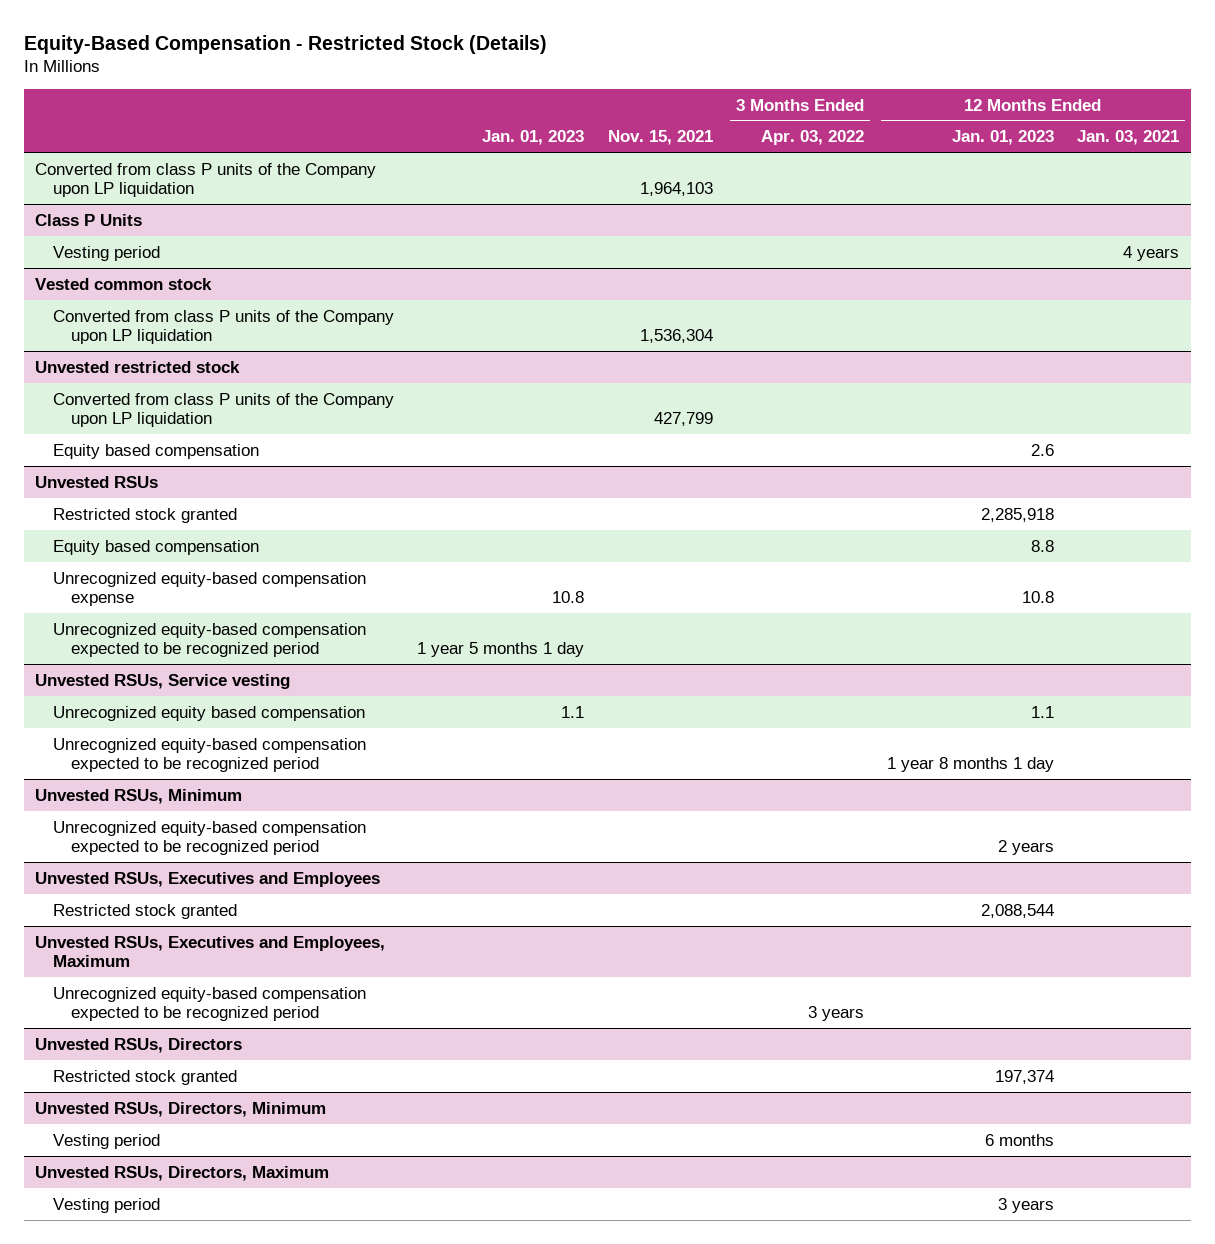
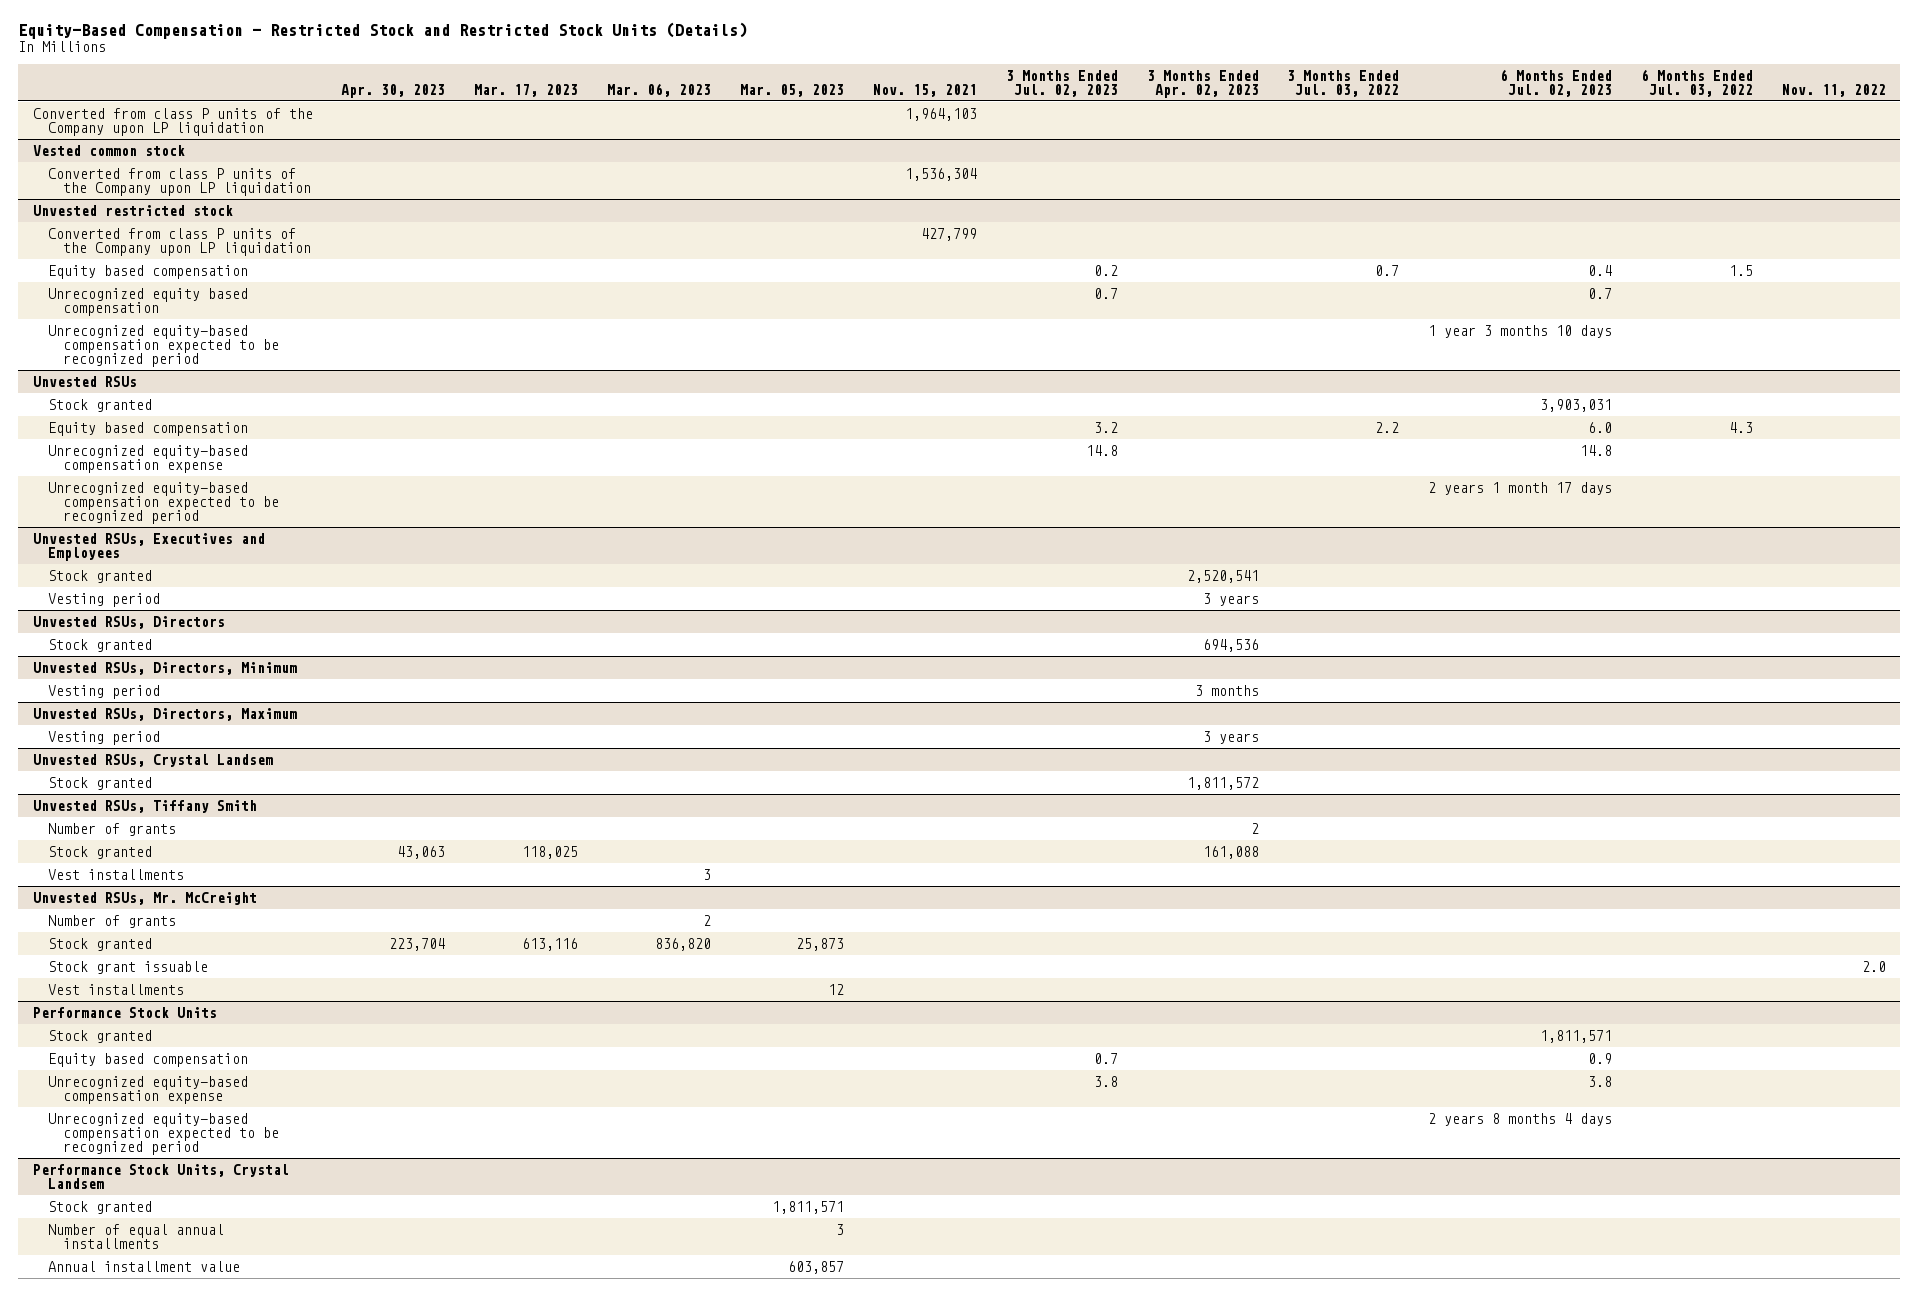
- Equity-Based Compensation - Restricted Stock (Details)
+ Equity-Based Compensation - Restricted Stock and Restricted Stock Units (Details)
- | Jan. 01, 2023 | Nov. 15, 2021 | 3 Months Ended Apr. 03, 2022 | 12 Months Ended Jan. 01, 2023 | 12 Months Ended Jan. 03, 2021
+ | Apr. 30, 2023 | Mar. 17, 2023 | Mar. 06, 2023 | Mar. 05, 2023 | Nov. 15, 2021 | 3 Months Ended Jul. 02, 2023 | 3 Months Ended Apr. 02, 2023 | 3 Months Ended Jul. 03, 2022 | 6 Months Ended Jul. 02, 2023 | 6 Months Ended Jul. 03, 2022 | Nov. 11, 2022
- Class P Units
- Vesting period | | | | | 4 years
@ Unvested restricted stock
+ Unrecognized equity based compensation | | | | | | 0.7 | | | 0.7 | |
+ Unrecognized equity-based compensation expected to be recognized period | | | | | | | | | 1 year 3 months 10 days | |
@ Unvested RSUs
- Restricted stock granted | | | | 2,285,918 |
+ Stock granted | | | | | | | | | 3,903,031 | |
- Unvested RSUs, Service vesting
- Unrecognized equity based compensation | 1.1 | | | 1.1 |
- Unrecognized equity-based compensation expected to be recognized period | | | | 1 year 8 months 1 day |
- Unvested RSUs, Minimum
- Unrecognized equity-based compensation expected to be recognized period | | | | 2 years |
@ Unvested RSUs, Executives and Employees
- Restricted stock granted | | | | 2,088,544 |
- Unvested RSUs, Executives and Employees, Maximum
- Unrecognized equity-based compensation expected to be recognized period | | | 3 years | |
@ Unvested RSUs, Executives and Employees
+ Stock granted | | | | | | | 2,520,541 | | | |
+ Vesting period | | | | | | | 3 years | | | |
@ Unvested RSUs, Directors
- Restricted stock granted | | | | 197,374 |
+ Stock granted | | | | | | | 694,536 | | | |
+ Unvested RSUs, Crystal Landsem
+ Stock granted | | | | | | | 1,811,572 | | | |
+ Unvested RSUs, Tiffany Smith
+ Number of grants | | | | | | | 2 | | | |
+ Stock granted | 43,063 | 118,025 | | | | | 161,088 | | | |
+ Vest installments | | | 3 | | | | | | | |
+ Unvested RSUs, Mr. McCreight
+ Number of grants | | | 2 | | | | | | | |
+ Stock granted | 223,704 | 613,116 | 836,820 | 25,873 | | | | | | |
+ Stock grant issuable | | | | | | | | | | | 2.0
+ Vest installments | | | | 12 | | | | | | |
+ Performance Stock Units
+ Stock granted | | | | | | | | | 1,811,571 | |
+ Equity based compensation | | | | | | 0.7 | | | 0.9 | |
+ Unrecognized equity-based compensation expense | | | | | | 3.8 | | | 3.8 | |
+ Unrecognized equity-based compensation expected to be recognized period | | | | | | | | | 2 years 8 months 4 days | |
+ Performance Stock Units, Crystal Landsem
+ Stock granted | | | | 1,811,571 | | | | | | |
+ Number of equal annual installments | | | | 3 | | | | | | |
+ Annual installment value | | | | 603,857 | | | | | | |

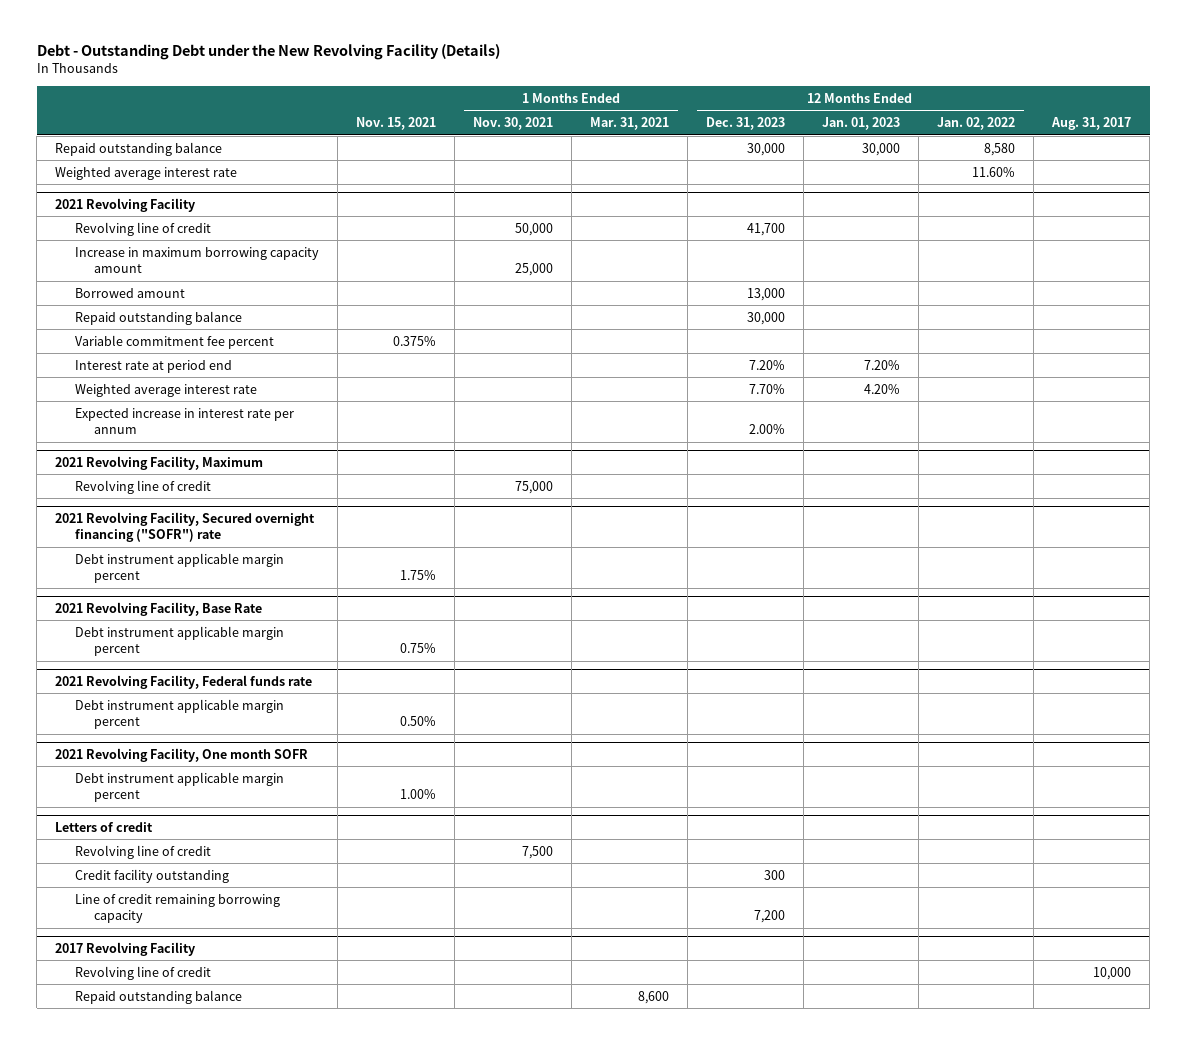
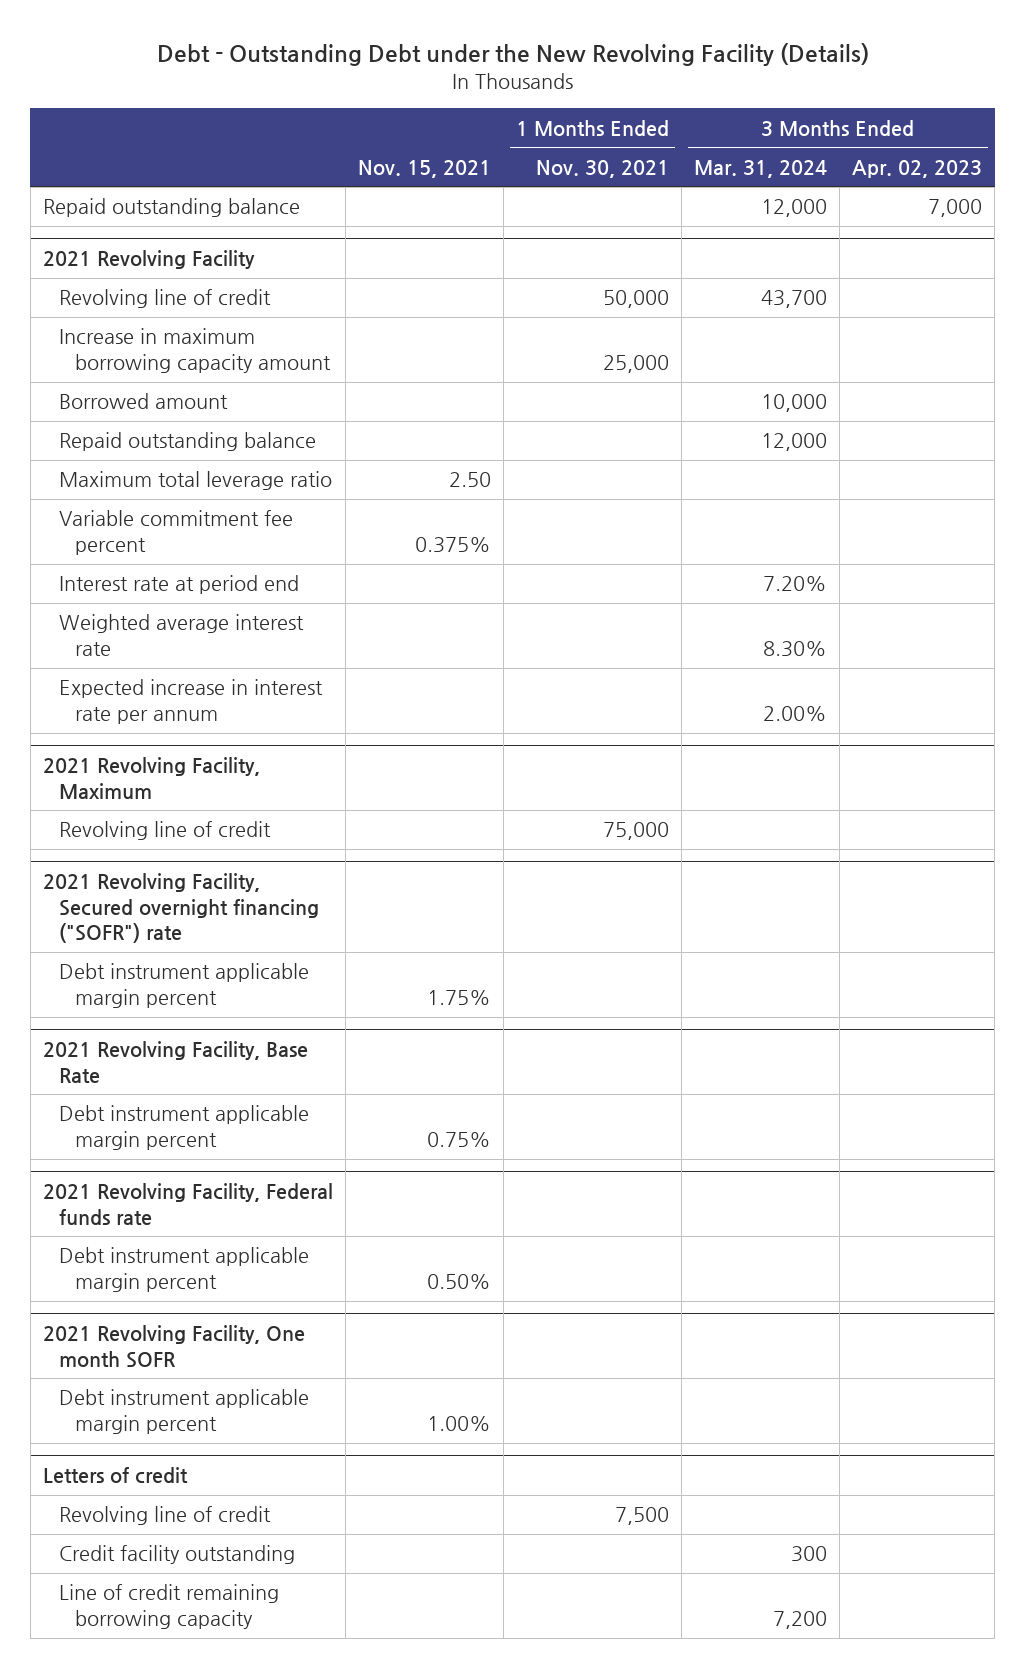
- | Nov. 15, 2021 | 1 Months Ended Nov. 30, 2021 | 1 Months Ended Mar. 31, 2021 | 12 Months Ended Dec. 31, 2023 | 12 Months Ended Jan. 01, 2023 | 12 Months Ended Jan. 02, 2022 | Aug. 31, 2017
+ | Nov. 15, 2021 | 1 Months Ended Nov. 30, 2021 | 3 Months Ended Mar. 31, 2024 | 3 Months Ended Apr. 02, 2023
- Weighted average interest rate | | | | | | 11.60% |
@ 2021 Revolving Facility
+ Maximum total leverage ratio | 2.50 | | |
- 2017 Revolving Facility
- Revolving line of credit | | | | | | | 10,000
- Repaid outstanding balance | | | 8,600 | | | |

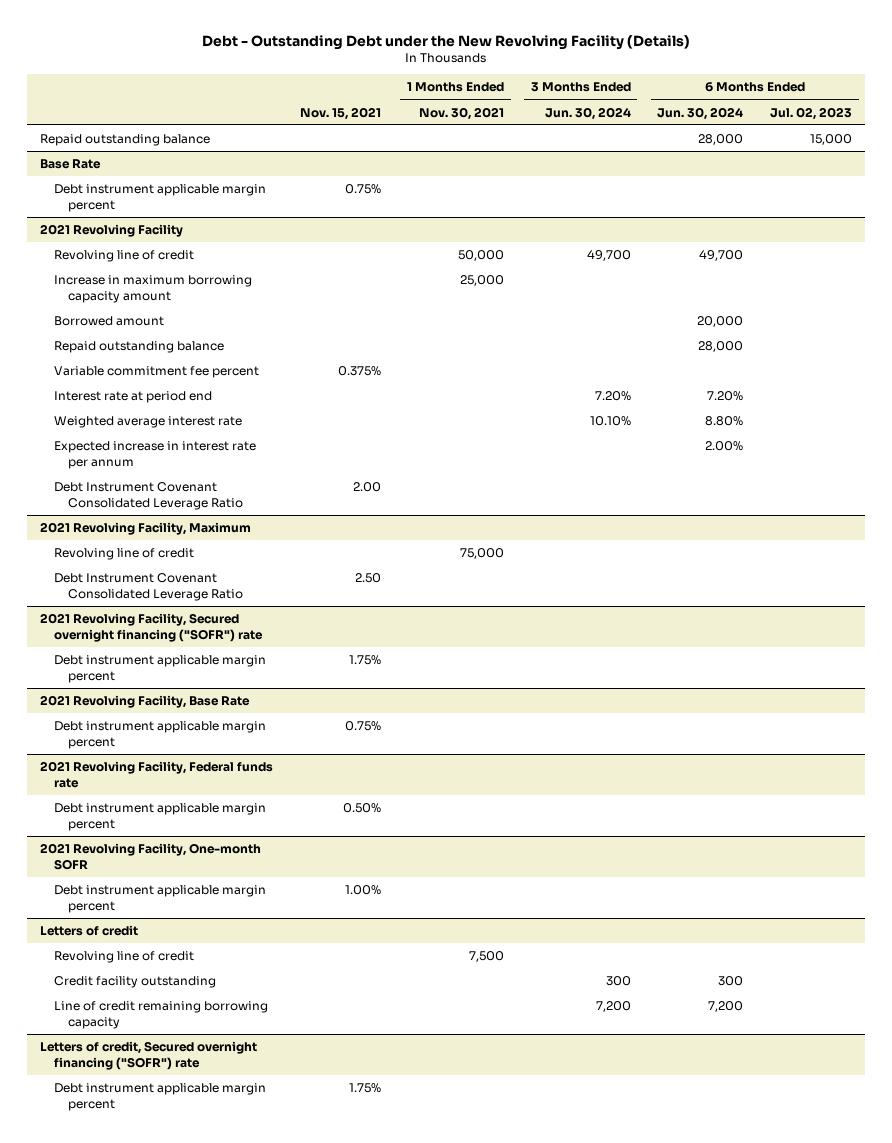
- | Nov. 15, 2021 | 1 Months Ended Nov. 30, 2021 | 3 Months Ended Mar. 31, 2024 | 3 Months Ended Apr. 02, 2023
+ | Nov. 15, 2021 | 1 Months Ended Nov. 30, 2021 | 3 Months Ended Jun. 30, 2024 | 6 Months Ended Jun. 30, 2024 | 6 Months Ended Jul. 02, 2023
+ Base Rate
+ Debt instrument applicable margin percent | 0.75% | | | |
@ 2021 Revolving Facility
- Maximum total leverage ratio | 2.50 | | |
+ Debt Instrument Covenant Consolidated Leverage Ratio | 2.00 | | | |
@ 2021 Revolving Facility, Maximum
+ Debt Instrument Covenant Consolidated Leverage Ratio | 2.50 | | | |
- 2021 Revolving Facility, One month SOFR
+ 2021 Revolving Facility, One-month SOFR
+ Letters of credit, Secured overnight financing ("SOFR") rate
+ Debt instrument applicable margin percent | 1.75% | | | |

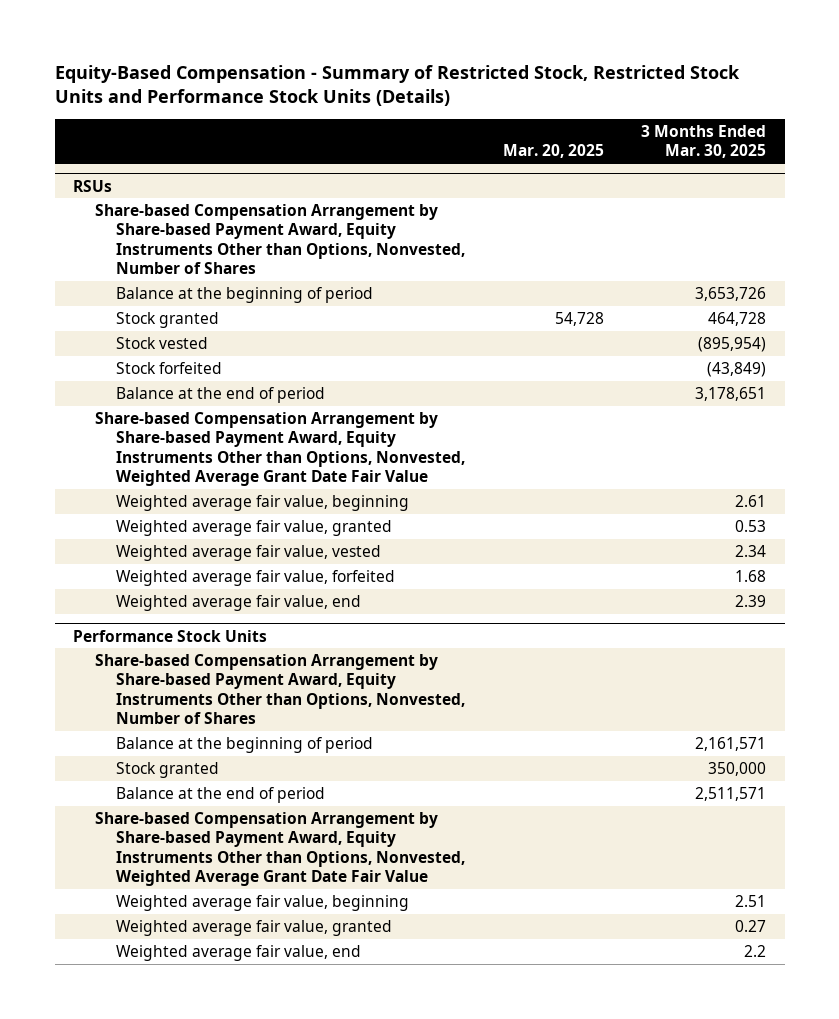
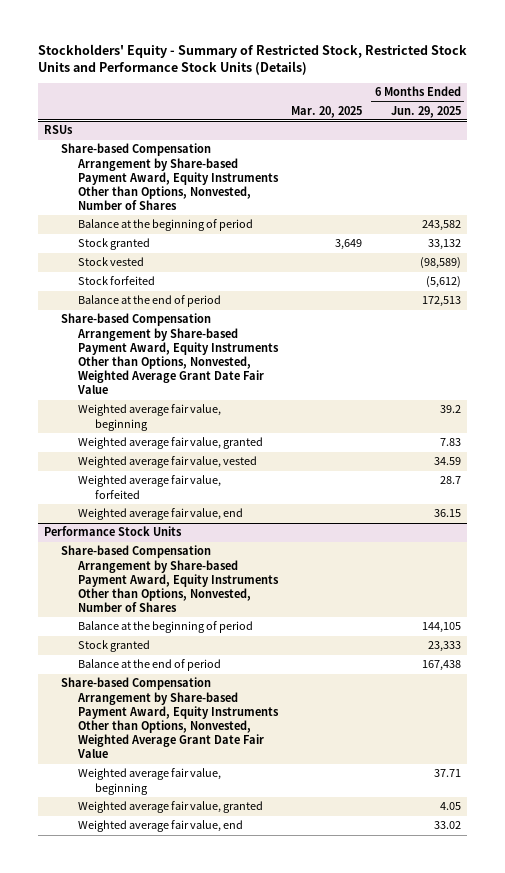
- Equity-Based Compensation - Summary of Restricted Stock, Restricted Stock Units and Performance Stock Units (Details)
+ Stockholders' Equity - Summary of Restricted Stock, Restricted Stock Units and Performance Stock Units (Details)
- | Mar. 20, 2025 | 3 Months Ended Mar. 30, 2025
+ | Mar. 20, 2025 | 6 Months Ended Jun. 29, 2025
@ RSUs
- Stock granted | 54,728 | 464,728
+ Stock granted | 3,649 | 33,132

